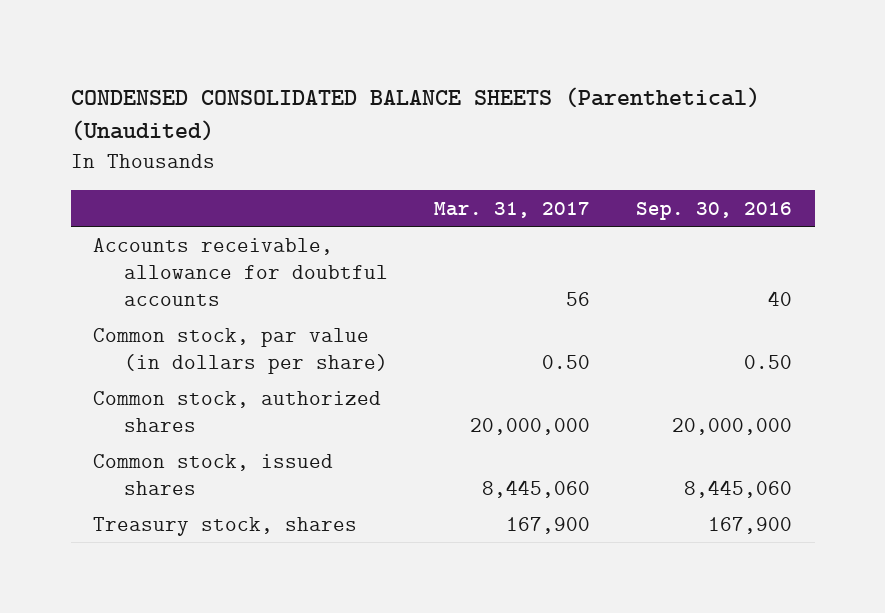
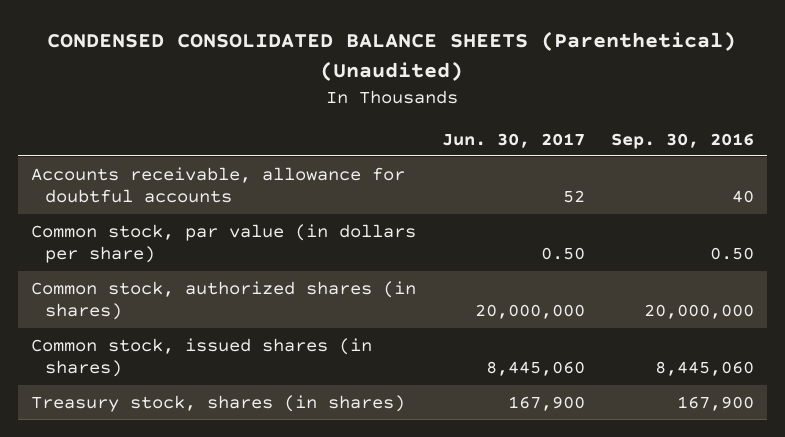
- | Mar. 31, 2017 | Sep. 30, 2016
+ | Jun. 30, 2017 | Sep. 30, 2016
- Common stock, authorized shares | 20,000,000 | 20,000,000
- Common stock, issued shares | 8,445,060 | 8,445,060
- Treasury stock, shares | 167,900 | 167,900
+ Common stock, authorized shares (in shares) | 20,000,000 | 20,000,000
+ Common stock, issued shares (in shares) | 8,445,060 | 8,445,060
+ Treasury stock, shares (in shares) | 167,900 | 167,900

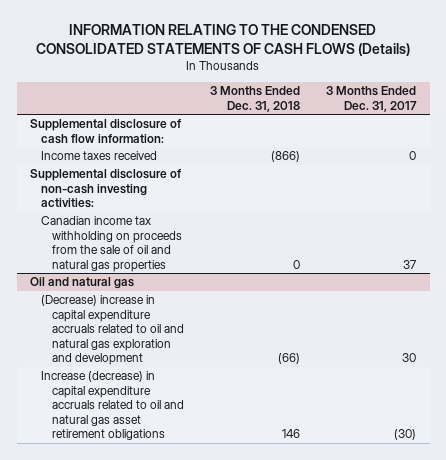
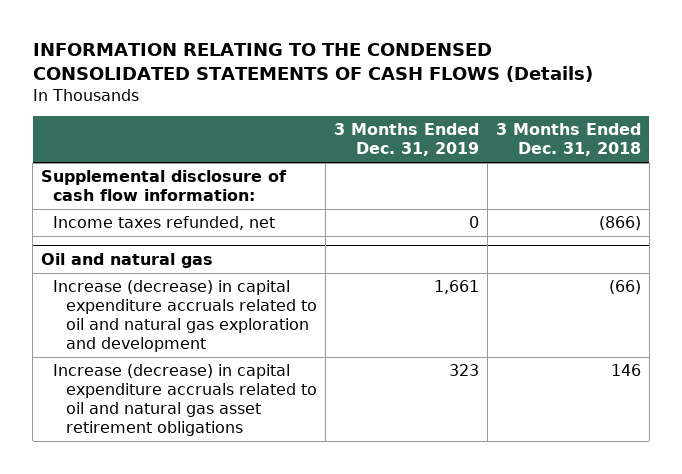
- | 3 Months Ended Dec. 31, 2018 | 3 Months Ended Dec. 31, 2017
+ | 3 Months Ended Dec. 31, 2019 | 3 Months Ended Dec. 31, 2018
- Income taxes received | (866) | 0
- Supplemental disclosure of non-cash investing activities:
- Canadian income tax withholding on proceeds from the sale of oil and natural gas properties | 0 | 37
+ Income taxes refunded, net | 0 | (866)
@ Oil and natural gas
- (Decrease) increase in capital expenditure accruals related to oil and natural gas exploration and development | (66) | 30
+ Increase (decrease) in capital expenditure accruals related to oil and natural gas exploration and development | 1,661 | (66)

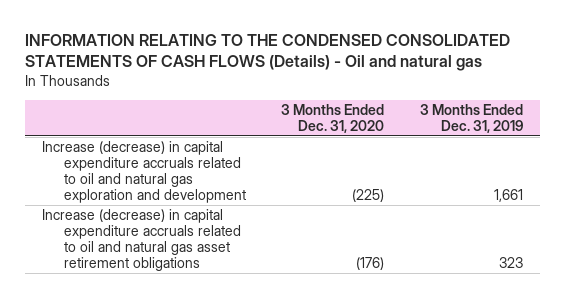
- INFORMATION RELATING TO THE CONDENSED CONSOLIDATED STATEMENTS OF CASH FLOWS (Details)
+ INFORMATION RELATING TO THE CONDENSED CONSOLIDATED STATEMENTS OF CASH FLOWS (Details) - Oil and natural gas
- | 3 Months Ended Dec. 31, 2019 | 3 Months Ended Dec. 31, 2018
+ | 3 Months Ended Dec. 31, 2020 | 3 Months Ended Dec. 31, 2019
- Supplemental disclosure of cash flow information:
- Income taxes refunded, net | 0 | (866)
- Oil and natural gas

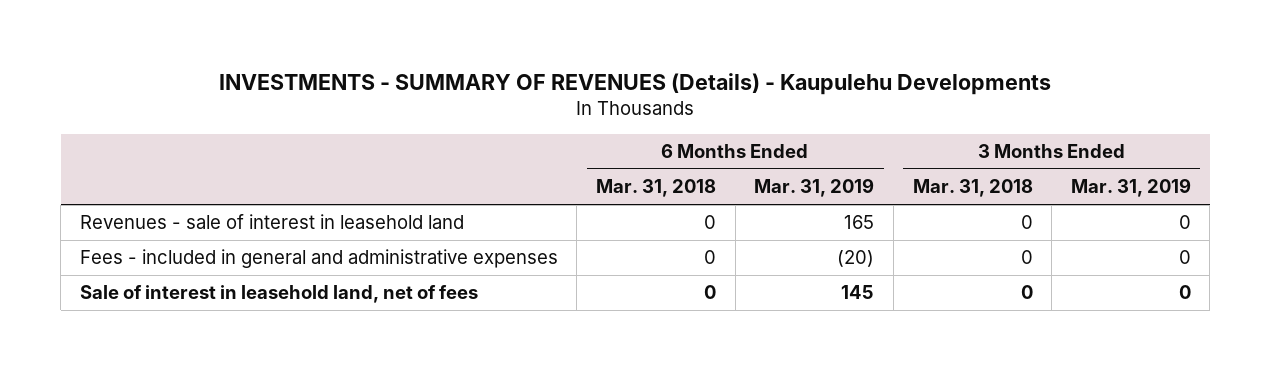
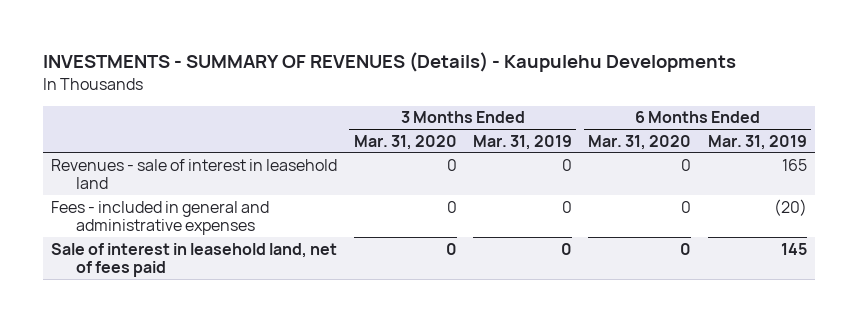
- | 6 Months Ended Mar. 31, 2018 | 6 Months Ended Mar. 31, 2019 | 3 Months Ended Mar. 31, 2018 | 3 Months Ended Mar. 31, 2019
+ | 3 Months Ended Mar. 31, 2020 | 3 Months Ended Mar. 31, 2019 | 6 Months Ended Mar. 31, 2020 | 6 Months Ended Mar. 31, 2019
- Sale of interest in leasehold land, net of fees | 0 | 145 | 0 | 0
+ Sale of interest in leasehold land, net of fees paid | 0 | 0 | 0 | 145

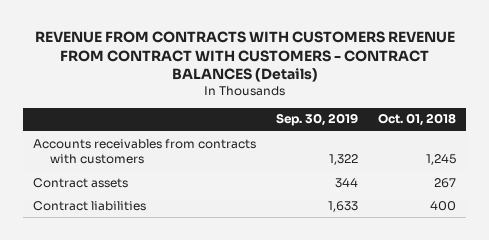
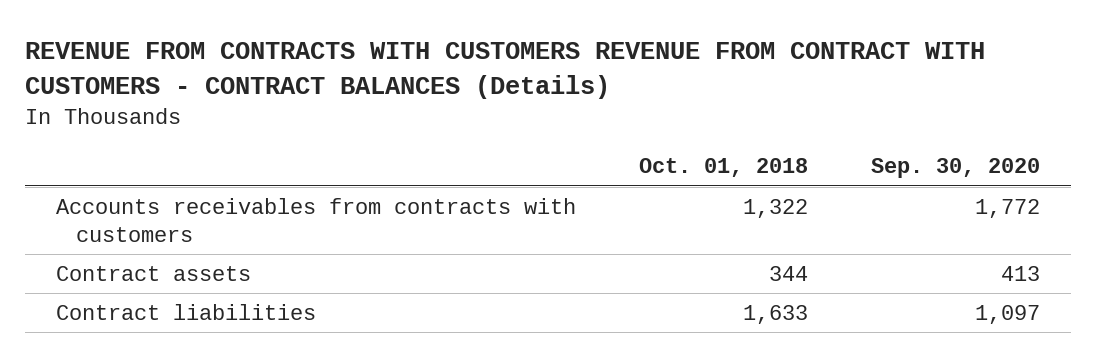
- | Sep. 30, 2019 | Oct. 01, 2018
+ | Oct. 01, 2018 | Sep. 30, 2020
- Accounts receivables from contracts with customers | 1,322 | 1,245
- Contract assets | 344 | 267
- Contract liabilities | 1,633 | 400
+ Accounts receivables from contracts with customers | 1,322 | 1,772
+ Contract assets | 344 | 413
+ Contract liabilities | 1,633 | 1,097

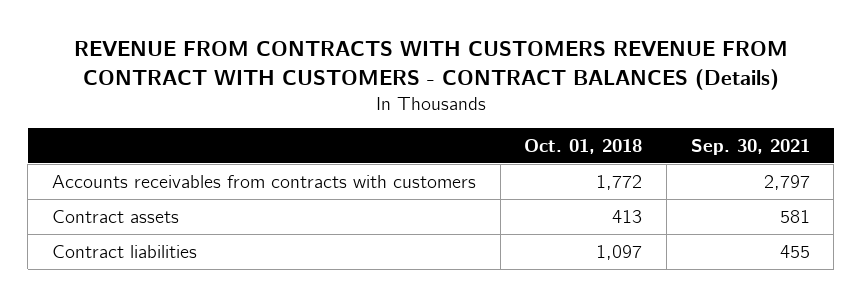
- | Oct. 01, 2018 | Sep. 30, 2020
+ | Oct. 01, 2018 | Sep. 30, 2021
- Accounts receivables from contracts with customers | 1,322 | 1,772
- Contract assets | 344 | 413
- Contract liabilities | 1,633 | 1,097
+ Accounts receivables from contracts with customers | 1,772 | 2,797
+ Contract assets | 413 | 581
+ Contract liabilities | 1,097 | 455

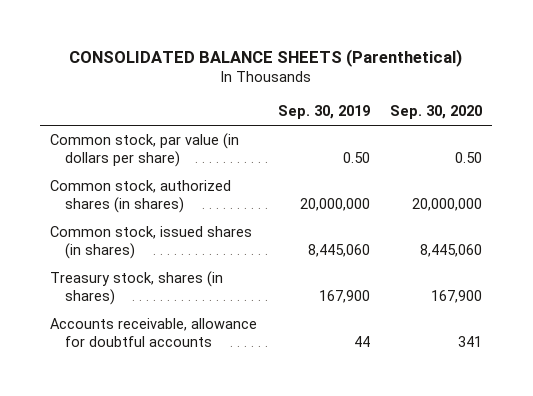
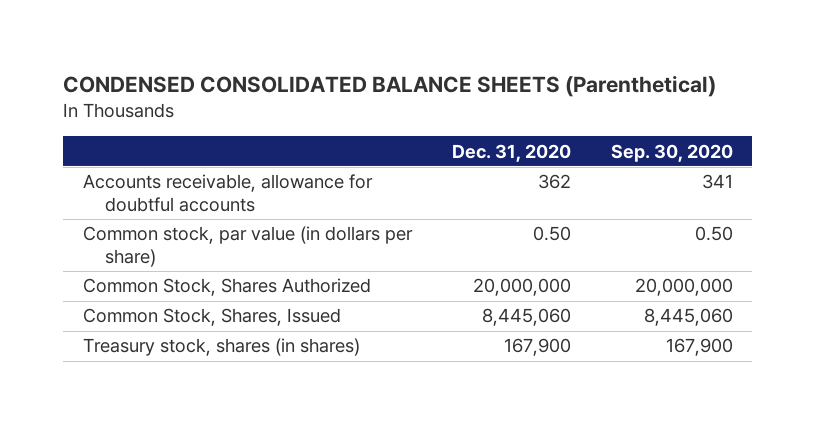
- CONSOLIDATED BALANCE SHEETS (Parenthetical)
+ CONDENSED CONSOLIDATED BALANCE SHEETS (Parenthetical)
- | Sep. 30, 2019 | Sep. 30, 2020
+ | Dec. 31, 2020 | Sep. 30, 2020
moved up: Accounts receivable, allowance for doubtful accounts | 362 | 341
- Common stock, authorized shares (in shares) | 20,000,000 | 20,000,000
- Common stock, issued shares (in shares) | 8,445,060 | 8,445,060
+ Common Stock, Shares Authorized | 20,000,000 | 20,000,000
+ Common Stock, Shares, Issued | 8,445,060 | 8,445,060

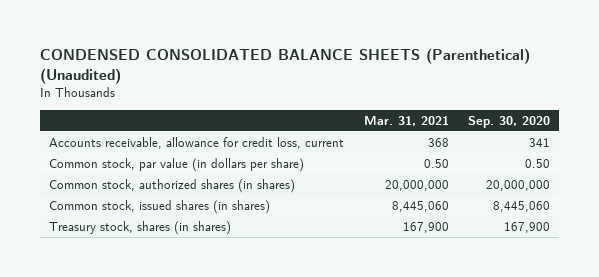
- CONDENSED CONSOLIDATED BALANCE SHEETS (Parenthetical)
+ CONDENSED CONSOLIDATED BALANCE SHEETS (Parenthetical) (Unaudited)
- | Dec. 31, 2020 | Sep. 30, 2020
+ | Mar. 31, 2021 | Sep. 30, 2020
- Accounts receivable, allowance for doubtful accounts | 362 | 341
+ Accounts receivable, allowance for credit loss, current | 368 | 341
- Common Stock, Shares Authorized | 20,000,000 | 20,000,000
- Common Stock, Shares, Issued | 8,445,060 | 8,445,060
+ Common stock, authorized shares (in shares) | 20,000,000 | 20,000,000
+ Common stock, issued shares (in shares) | 8,445,060 | 8,445,060

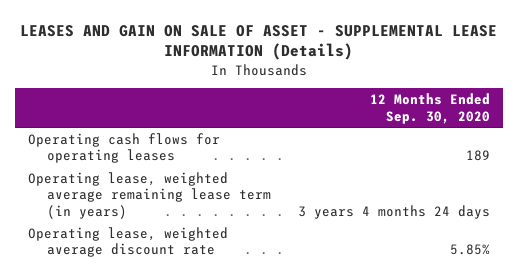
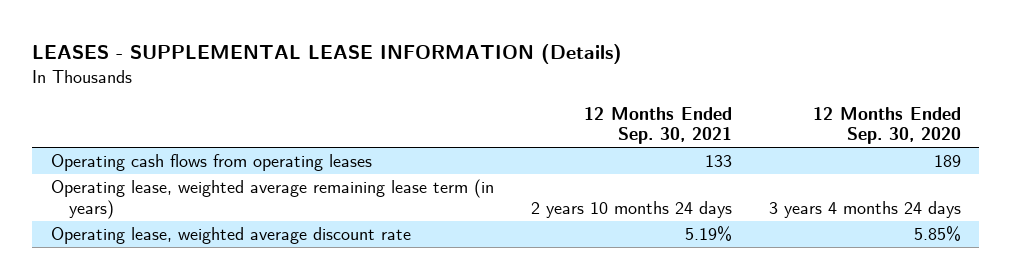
- LEASES AND GAIN ON SALE OF ASSET - SUPPLEMENTAL LEASE INFORMATION (Details)
+ LEASES - SUPPLEMENTAL LEASE INFORMATION (Details)
- | 12 Months Ended Sep. 30, 2020
+ | 12 Months Ended Sep. 30, 2021 | 12 Months Ended Sep. 30, 2020
- Operating cash flows for operating leases | 189
+ Operating cash flows from operating leases | 133 | 189

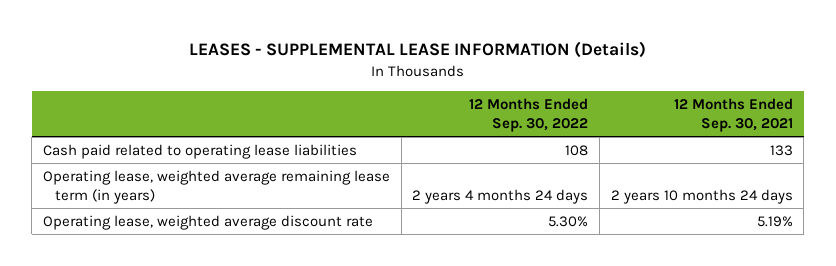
- | 12 Months Ended Sep. 30, 2021 | 12 Months Ended Sep. 30, 2020
+ | 12 Months Ended Sep. 30, 2022 | 12 Months Ended Sep. 30, 2021
- Operating cash flows from operating leases | 133 | 189
+ Cash paid related to operating lease liabilities | 108 | 133

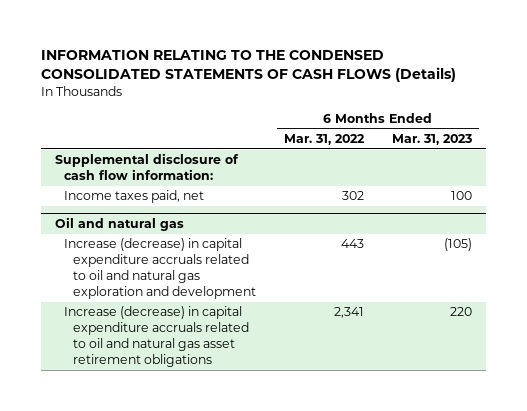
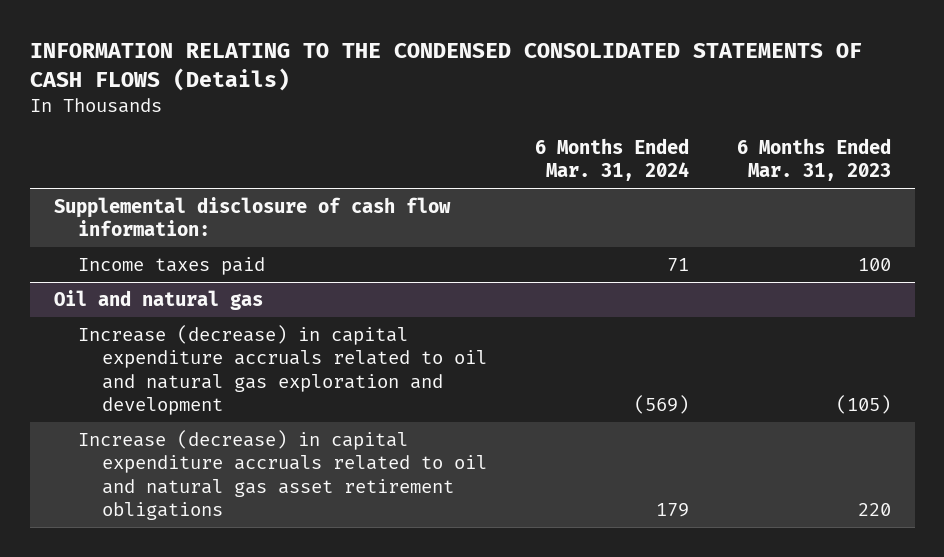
- | 6 Months Ended Mar. 31, 2022 | 6 Months Ended Mar. 31, 2023
+ | 6 Months Ended Mar. 31, 2024 | 6 Months Ended Mar. 31, 2023
- Income taxes paid, net | 302 | 100
+ Income taxes paid | 71 | 100

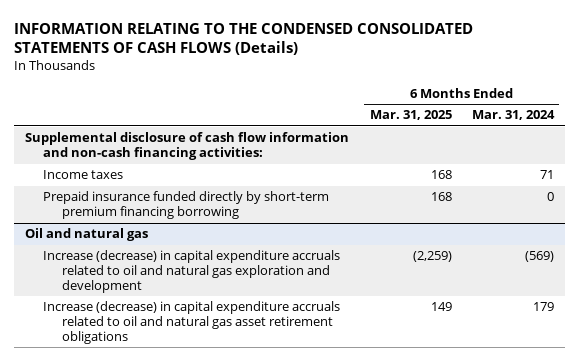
- | 6 Months Ended Mar. 31, 2024 | 6 Months Ended Mar. 31, 2023
+ | 6 Months Ended Mar. 31, 2025 | 6 Months Ended Mar. 31, 2024
- Supplemental disclosure of cash flow information:
- Income taxes paid | 71 | 100
+ Supplemental disclosure of cash flow information and non-cash financing activities:
+ Income taxes | 168 | 71
+ Prepaid insurance funded directly by short-term premium financing borrowing | 168 | 0

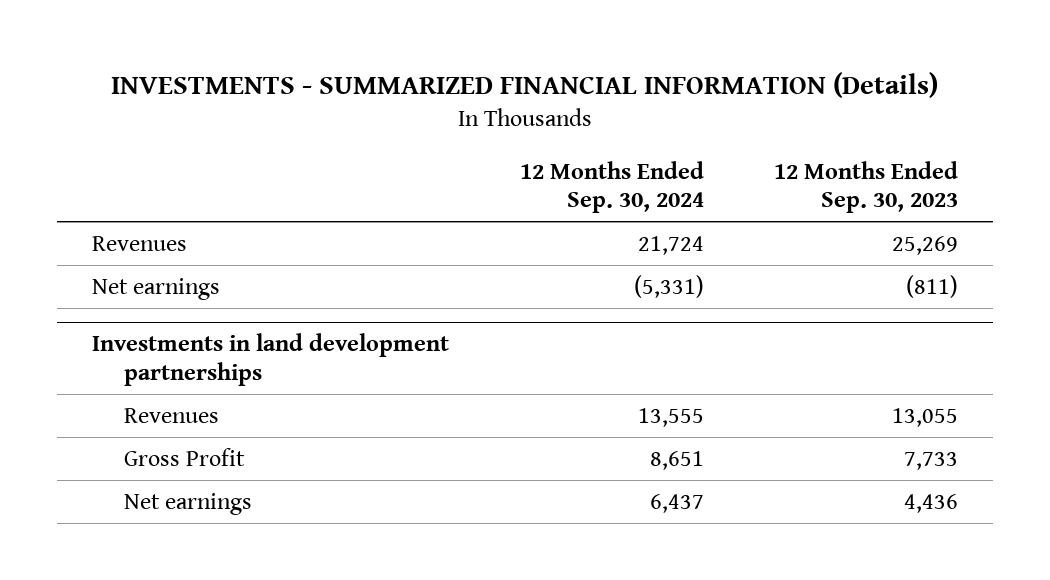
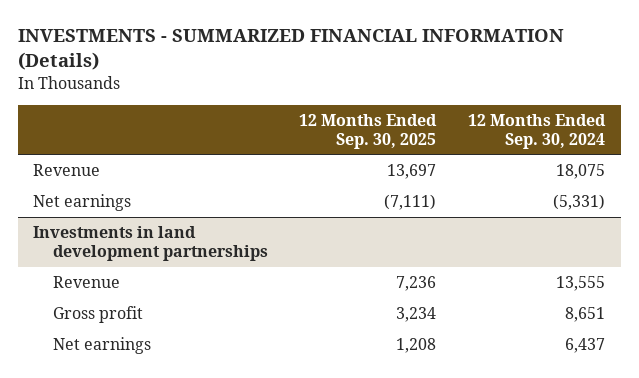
- | 12 Months Ended Sep. 30, 2024 | 12 Months Ended Sep. 30, 2023
+ | 12 Months Ended Sep. 30, 2025 | 12 Months Ended Sep. 30, 2024
- Revenues | 21,724 | 25,269
+ Revenue | 13,697 | 18,075
@ Investments in land development partnerships
- Revenues | 13,555 | 13,055
- Gross Profit | 8,651 | 7,733
+ Revenue | 7,236 | 13,555
+ Gross profit | 3,234 | 8,651

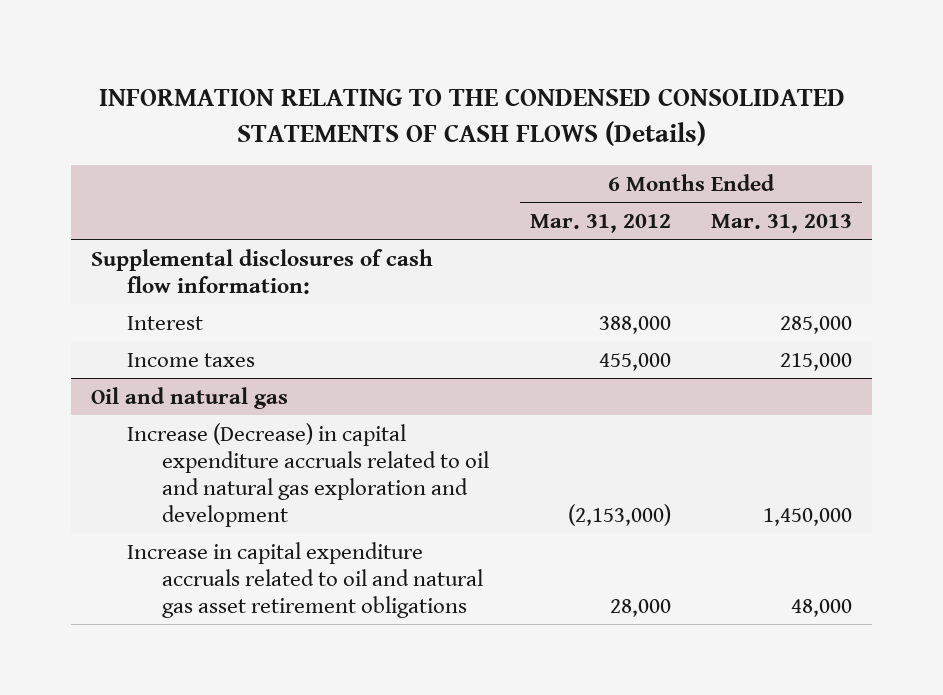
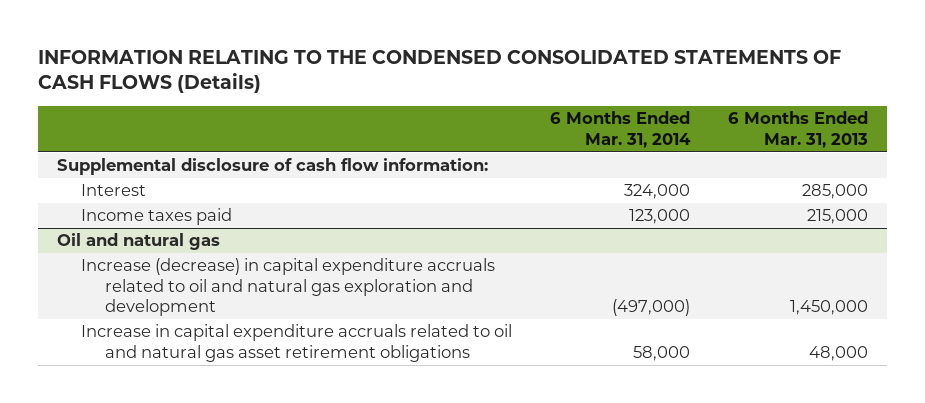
- | 6 Months Ended Mar. 31, 2012 | 6 Months Ended Mar. 31, 2013
+ | 6 Months Ended Mar. 31, 2014 | 6 Months Ended Mar. 31, 2013
- Supplemental disclosures of cash flow information:
+ Supplemental disclosure of cash flow information:
- Income taxes | 455,000 | 215,000
+ Income taxes paid | 123,000 | 215,000
@ Oil and natural gas
- Increase (Decrease) in capital expenditure accruals related to oil and natural gas exploration and development | (2,153,000) | 1,450,000
+ Increase (decrease) in capital expenditure accruals related to oil and natural gas exploration and development | (497,000) | 1,450,000

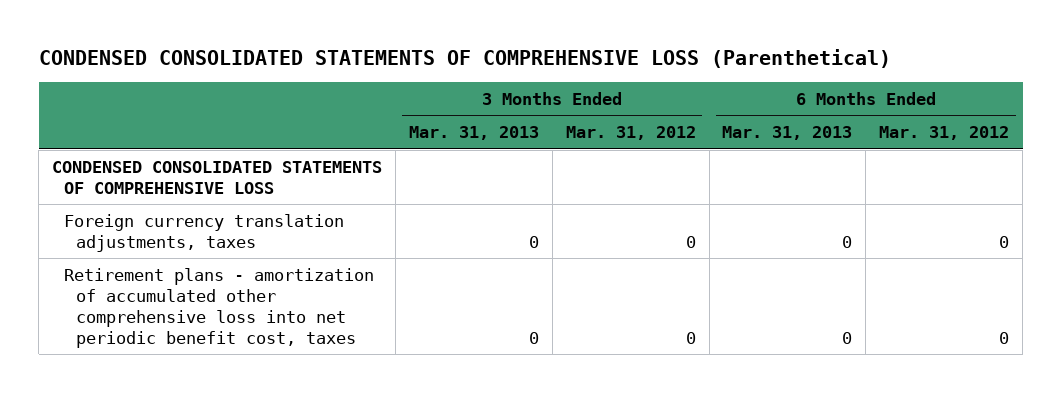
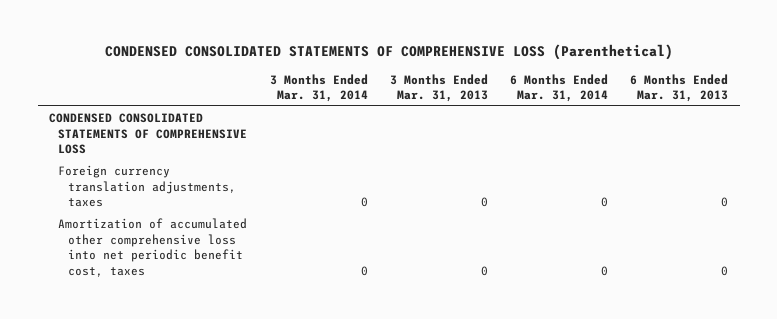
- | 3 Months Ended Mar. 31, 2013 | 3 Months Ended Mar. 31, 2012 | 6 Months Ended Mar. 31, 2013 | 6 Months Ended Mar. 31, 2012
+ | 3 Months Ended Mar. 31, 2014 | 3 Months Ended Mar. 31, 2013 | 6 Months Ended Mar. 31, 2014 | 6 Months Ended Mar. 31, 2013
- Retirement plans - amortization of accumulated other comprehensive loss into net periodic benefit cost, taxes | 0 | 0 | 0 | 0
+ Amortization of accumulated other comprehensive loss into net periodic benefit cost, taxes | 0 | 0 | 0 | 0

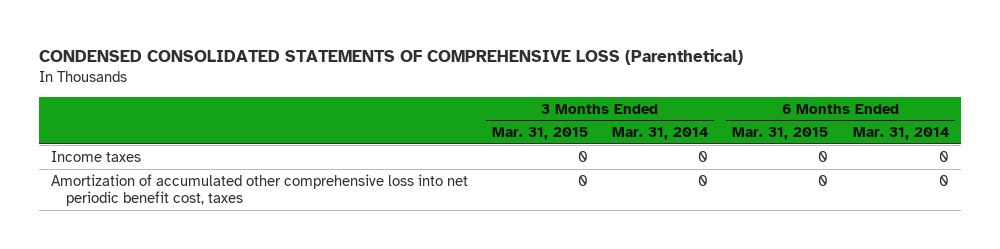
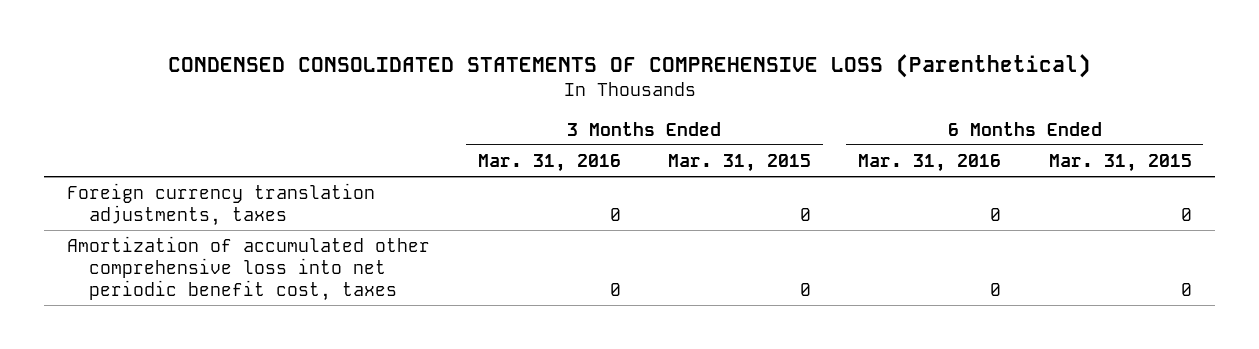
- | 3 Months Ended Mar. 31, 2015 | 3 Months Ended Mar. 31, 2014 | 6 Months Ended Mar. 31, 2015 | 6 Months Ended Mar. 31, 2014
+ | 3 Months Ended Mar. 31, 2016 | 3 Months Ended Mar. 31, 2015 | 6 Months Ended Mar. 31, 2016 | 6 Months Ended Mar. 31, 2015
- Income taxes | 0 | 0 | 0 | 0
+ Foreign currency translation adjustments, taxes | 0 | 0 | 0 | 0

